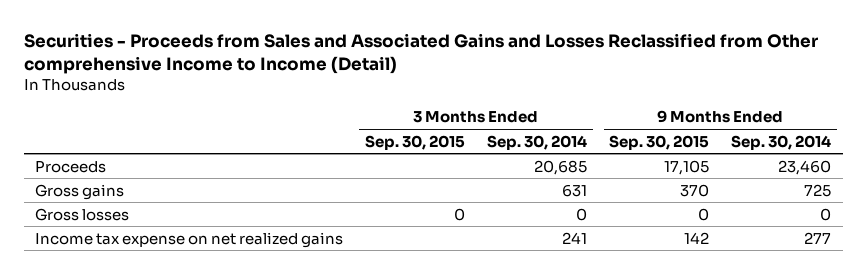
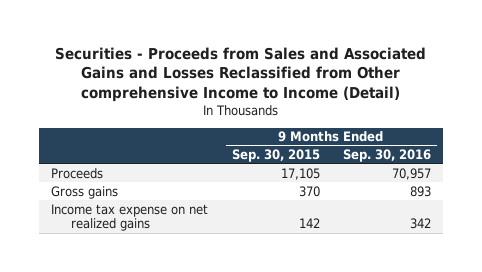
- | 3 Months Ended Sep. 30, 2015 | 3 Months Ended Sep. 30, 2014 | 9 Months Ended Sep. 30, 2015 | 9 Months Ended Sep. 30, 2014
+ | 9 Months Ended Sep. 30, 2015 | 9 Months Ended Sep. 30, 2016
- Gross losses | 0 | 0 | 0 | 0

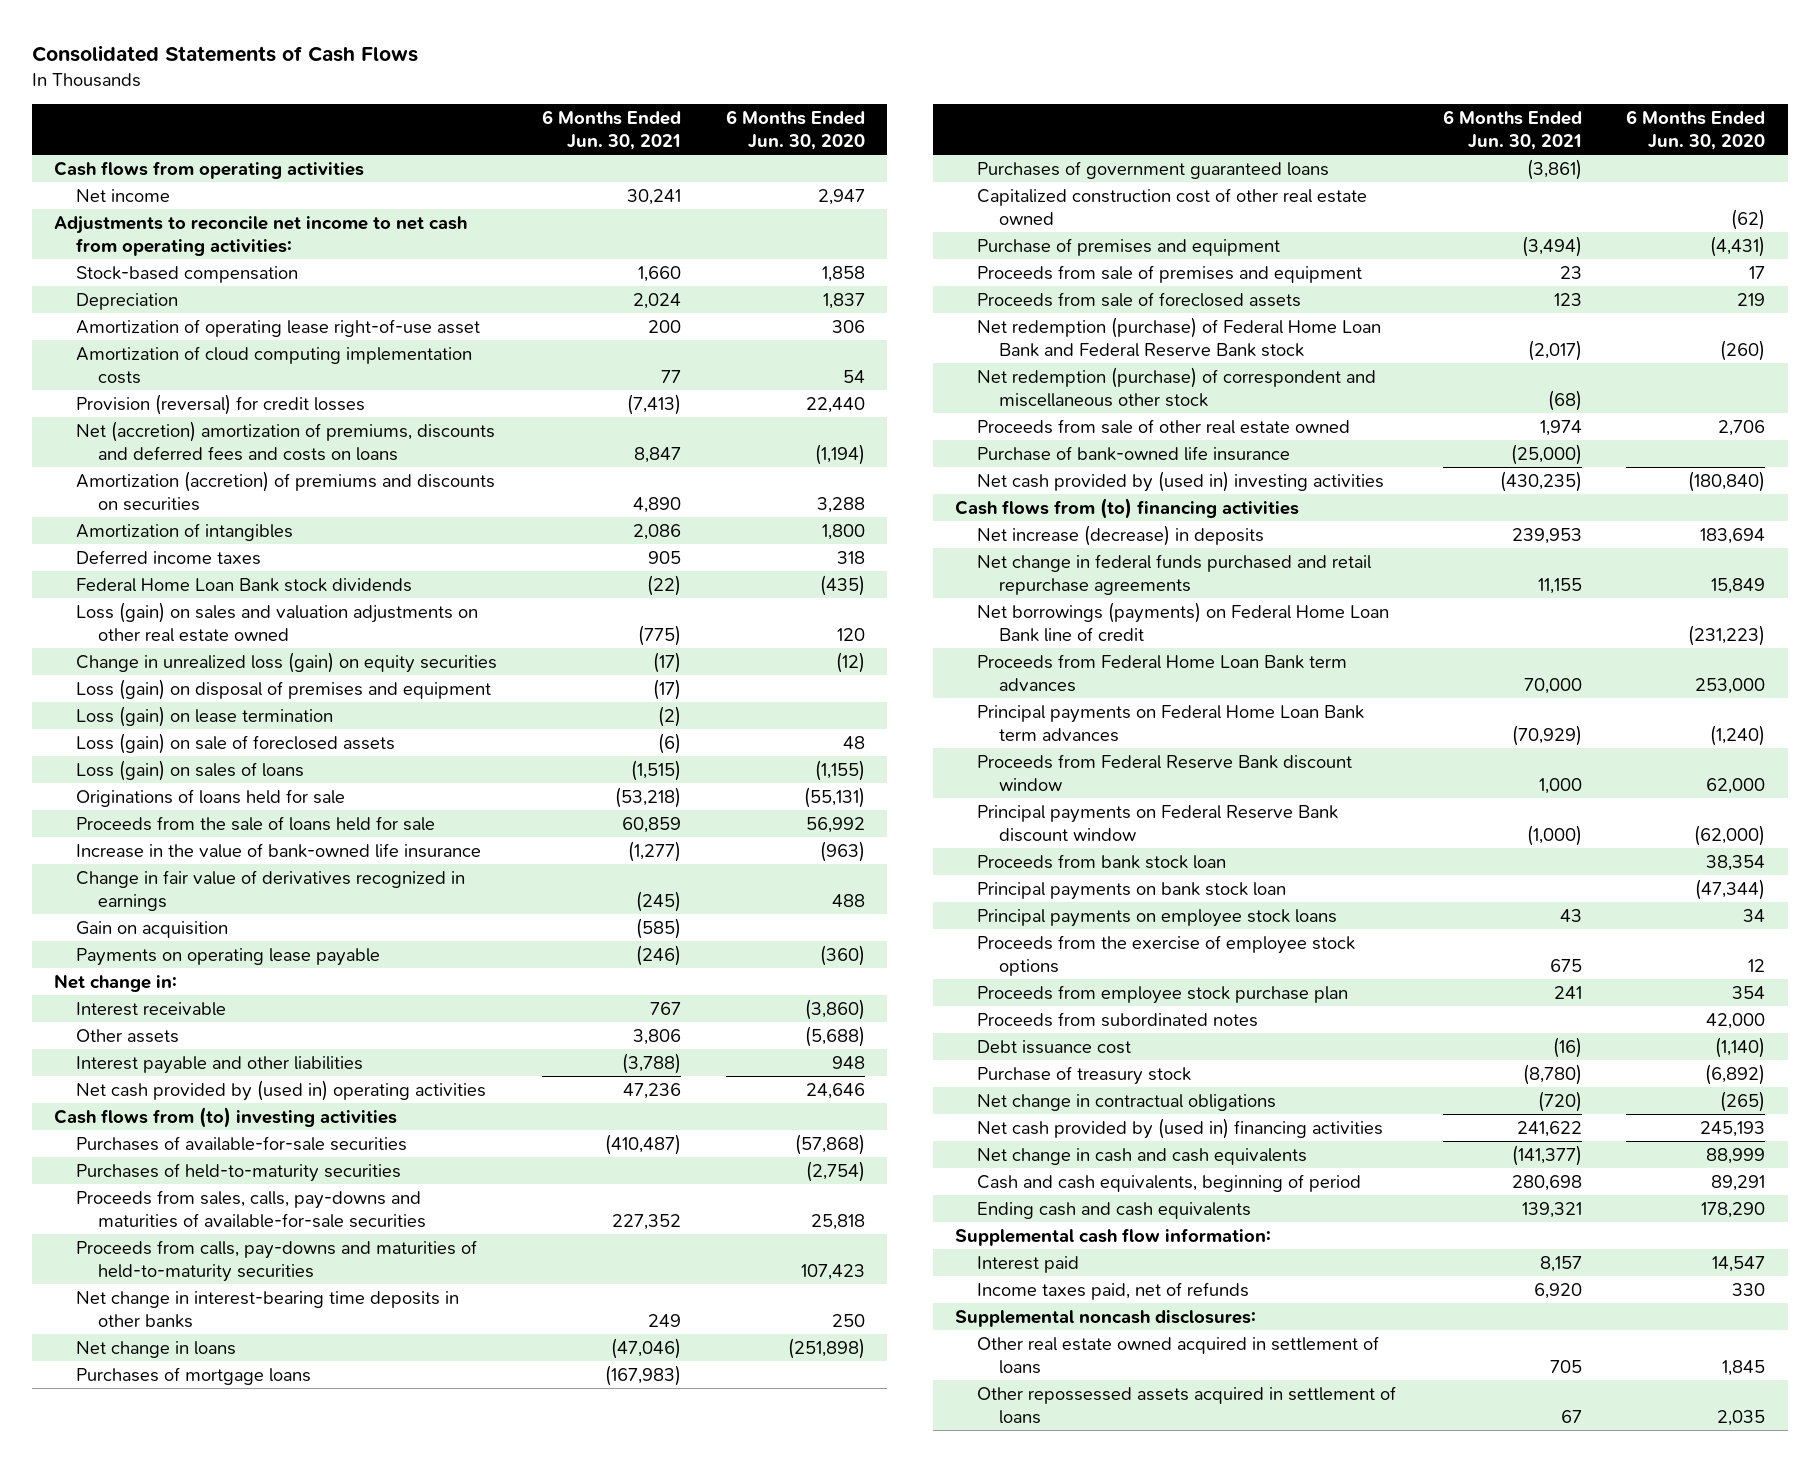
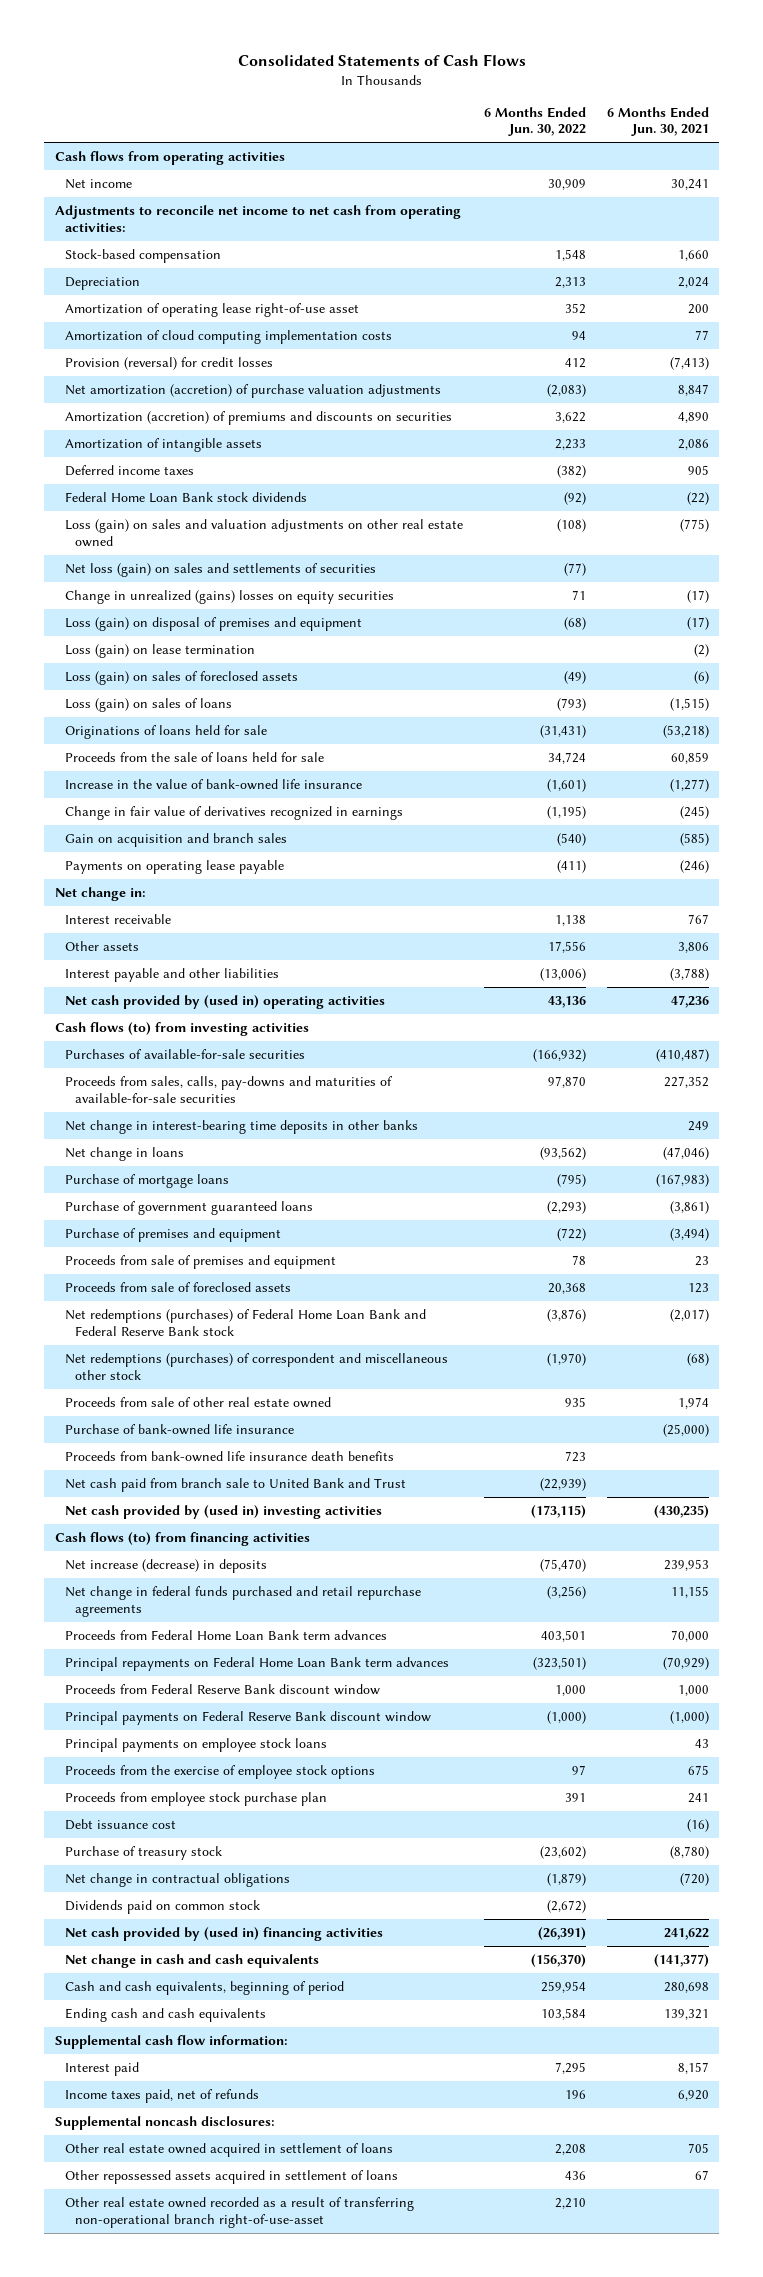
- | 6 Months Ended Jun. 30, 2021 | 6 Months Ended Jun. 30, 2020
+ | 6 Months Ended Jun. 30, 2022 | 6 Months Ended Jun. 30, 2021
- Net (accretion) amortization of premiums, discounts and deferred fees and costs on loans | 8,847 | (1,194)
+ Net amortization (accretion) of purchase valuation adjustments | (2,083) | 8,847
- Amortization of intangibles | 2,086 | 1,800
+ Amortization of intangible assets | 2,233 | 2,086
- Change in unrealized loss (gain) on equity securities | (17) | (12)
+ Net loss (gain) on sales and settlements of securities | (77) |
+ Change in unrealized (gains) losses on equity securities | 71 | (17)
- Loss (gain) on sale of foreclosed assets | (6) | 48
+ Loss (gain) on sales of foreclosed assets | (49) | (6)
- Gain on acquisition | (585) |
+ Gain on acquisition and branch sales | (540) | (585)
- Cash flows from (to) investing activities
+ Cash flows (to) from investing activities
- Purchases of held-to-maturity securities | | (2,754)
- Proceeds from calls, pay-downs and maturities of held-to-maturity securities | | 107,423
- Purchases of mortgage loans | (167,983) |
- Purchases of government guaranteed loans | (3,861) |
- Capitalized construction cost of other real estate owned | | (62)
+ Purchase of mortgage loans | (795) | (167,983)
+ Purchase of government guaranteed loans | (2,293) | (3,861)
- Net redemption (purchase) of Federal Home Loan Bank and Federal Reserve Bank stock | (2,017) | (260)
- Net redemption (purchase) of correspondent and miscellaneous other stock | (68) |
+ Net redemptions (purchases) of Federal Home Loan Bank and Federal Reserve Bank stock | (3,876) | (2,017)
+ Net redemptions (purchases) of correspondent and miscellaneous other stock | (1,970) | (68)
+ Proceeds from bank-owned life insurance death benefits | 723 |
+ Net cash paid from branch sale to United Bank and Trust | (22,939) |
- Cash flows from (to) financing activities
+ Cash flows (to) from financing activities
- Net borrowings (payments) on Federal Home Loan Bank line of credit | | (231,223)
- Principal payments on Federal Home Loan Bank term advances | (70,929) | (1,240)
+ Principal repayments on Federal Home Loan Bank term advances | (323,501) | (70,929)
- Proceeds from bank stock loan | | 38,354
- Principal payments on bank stock loan | | (47,344)
- Proceeds from subordinated notes | | 42,000
+ Dividends paid on common stock | (2,672) |
+ Other real estate owned recorded as a result of transferring non-operational branch right-of-use-asset | 2,210 |

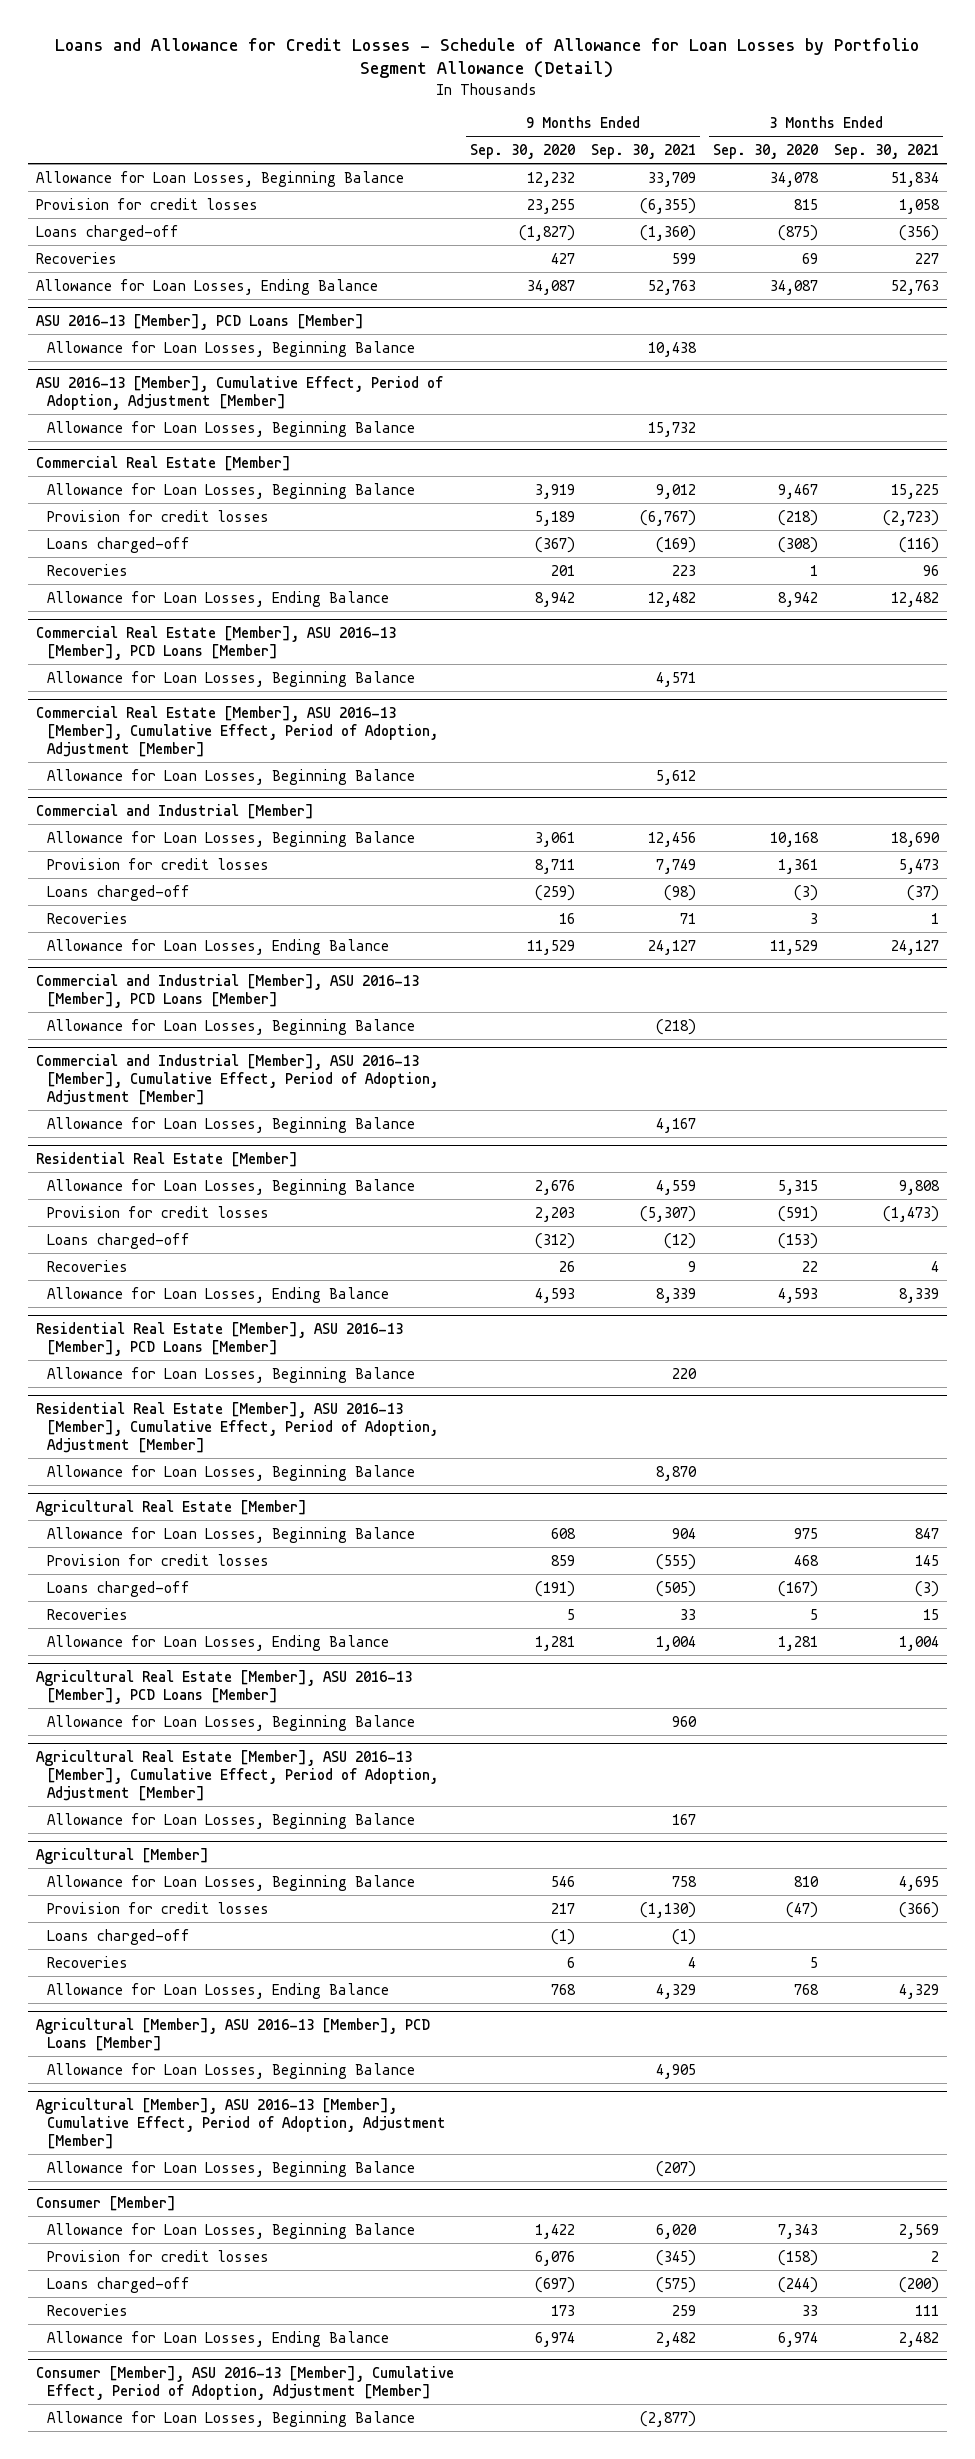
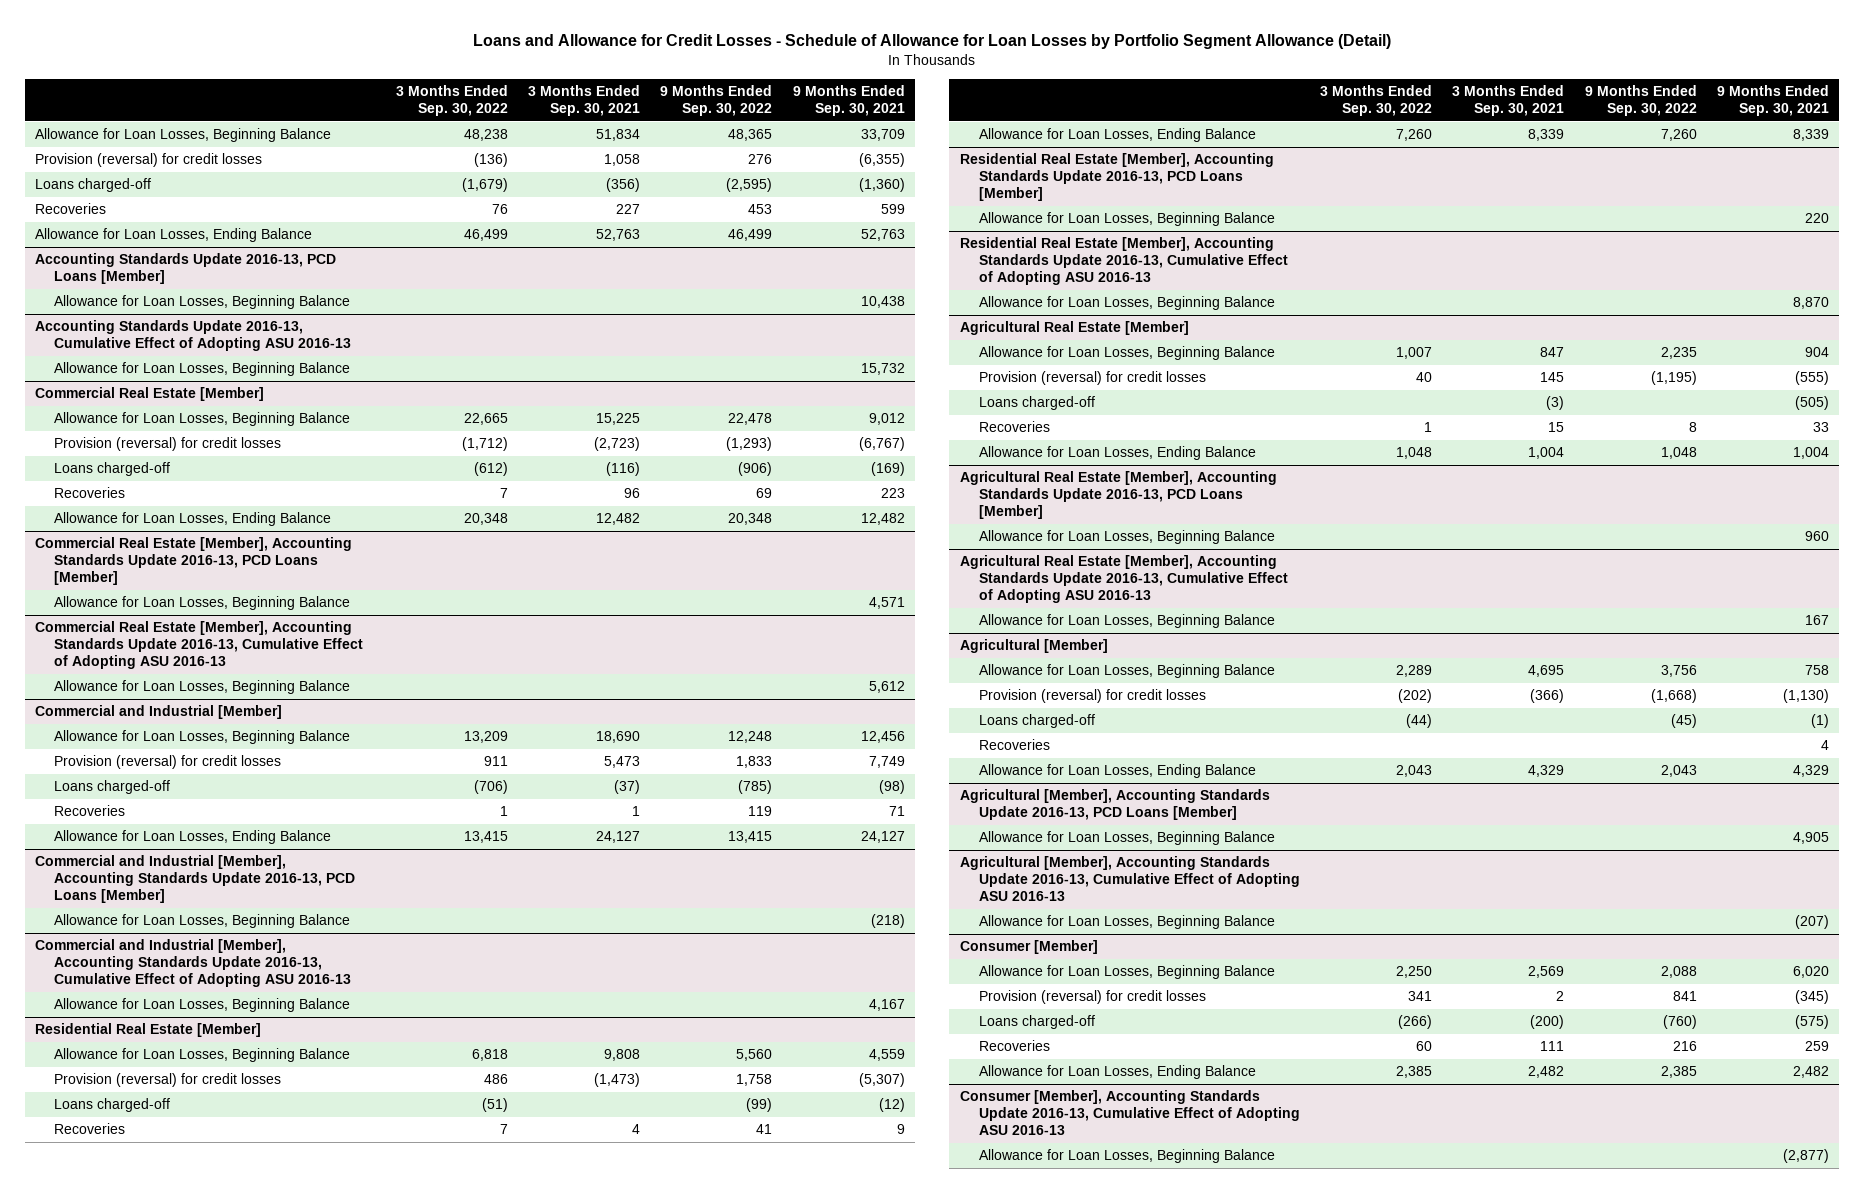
- | 9 Months Ended Sep. 30, 2020 | 9 Months Ended Sep. 30, 2021 | 3 Months Ended Sep. 30, 2020 | 3 Months Ended Sep. 30, 2021
+ | 3 Months Ended Sep. 30, 2022 | 3 Months Ended Sep. 30, 2021 | 9 Months Ended Sep. 30, 2022 | 9 Months Ended Sep. 30, 2021
- Provision for credit losses | 23,255 | (6,355) | 815 | 1,058
+ Provision (reversal) for credit losses | (136) | 1,058 | 276 | (6,355)
- ASU 2016-13 [Member], PCD Loans [Member]
+ Accounting Standards Update 2016-13, PCD Loans [Member]
- ASU 2016-13 [Member], Cumulative Effect, Period of Adoption, Adjustment [Member]
+ Accounting Standards Update 2016-13, Cumulative Effect of Adopting ASU 2016-13
@ Commercial Real Estate [Member]
- Provision for credit losses | 5,189 | (6,767) | (218) | (2,723)
+ Provision (reversal) for credit losses | (1,712) | (2,723) | (1,293) | (6,767)
- Commercial Real Estate [Member], ASU 2016-13 [Member], PCD Loans [Member]
+ Commercial Real Estate [Member], Accounting Standards Update 2016-13, PCD Loans [Member]
- Commercial Real Estate [Member], ASU 2016-13 [Member], Cumulative Effect, Period of Adoption, Adjustment [Member]
+ Commercial Real Estate [Member], Accounting Standards Update 2016-13, Cumulative Effect of Adopting ASU 2016-13
@ Commercial and Industrial [Member]
- Provision for credit losses | 8,711 | 7,749 | 1,361 | 5,473
+ Provision (reversal) for credit losses | 911 | 5,473 | 1,833 | 7,749
- Commercial and Industrial [Member], ASU 2016-13 [Member], PCD Loans [Member]
+ Commercial and Industrial [Member], Accounting Standards Update 2016-13, PCD Loans [Member]
- Commercial and Industrial [Member], ASU 2016-13 [Member], Cumulative Effect, Period of Adoption, Adjustment [Member]
+ Commercial and Industrial [Member], Accounting Standards Update 2016-13, Cumulative Effect of Adopting ASU 2016-13
@ Residential Real Estate [Member]
- Provision for credit losses | 2,203 | (5,307) | (591) | (1,473)
+ Provision (reversal) for credit losses | 486 | (1,473) | 1,758 | (5,307)
- Residential Real Estate [Member], ASU 2016-13 [Member], PCD Loans [Member]
+ Residential Real Estate [Member], Accounting Standards Update 2016-13, PCD Loans [Member]
- Residential Real Estate [Member], ASU 2016-13 [Member], Cumulative Effect, Period of Adoption, Adjustment [Member]
+ Residential Real Estate [Member], Accounting Standards Update 2016-13, Cumulative Effect of Adopting ASU 2016-13
@ Agricultural Real Estate [Member]
- Provision for credit losses | 859 | (555) | 468 | 145
+ Provision (reversal) for credit losses | 40 | 145 | (1,195) | (555)
- Agricultural Real Estate [Member], ASU 2016-13 [Member], PCD Loans [Member]
+ Agricultural Real Estate [Member], Accounting Standards Update 2016-13, PCD Loans [Member]
- Agricultural Real Estate [Member], ASU 2016-13 [Member], Cumulative Effect, Period of Adoption, Adjustment [Member]
+ Agricultural Real Estate [Member], Accounting Standards Update 2016-13, Cumulative Effect of Adopting ASU 2016-13
@ Agricultural [Member]
- Provision for credit losses | 217 | (1,130) | (47) | (366)
+ Provision (reversal) for credit losses | (202) | (366) | (1,668) | (1,130)
- Agricultural [Member], ASU 2016-13 [Member], PCD Loans [Member]
+ Agricultural [Member], Accounting Standards Update 2016-13, PCD Loans [Member]
- Agricultural [Member], ASU 2016-13 [Member], Cumulative Effect, Period of Adoption, Adjustment [Member]
+ Agricultural [Member], Accounting Standards Update 2016-13, Cumulative Effect of Adopting ASU 2016-13
@ Consumer [Member]
- Provision for credit losses | 6,076 | (345) | (158) | 2
+ Provision (reversal) for credit losses | 341 | 2 | 841 | (345)
- Consumer [Member], ASU 2016-13 [Member], Cumulative Effect, Period of Adoption, Adjustment [Member]
+ Consumer [Member], Accounting Standards Update 2016-13, Cumulative Effect of Adopting ASU 2016-13

